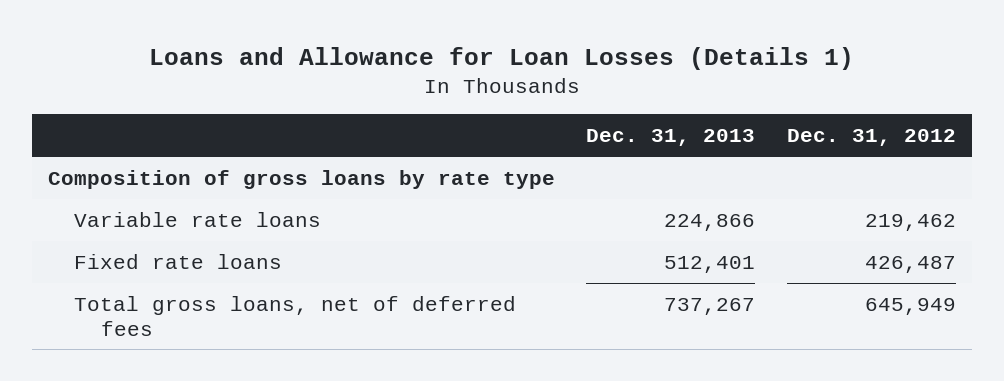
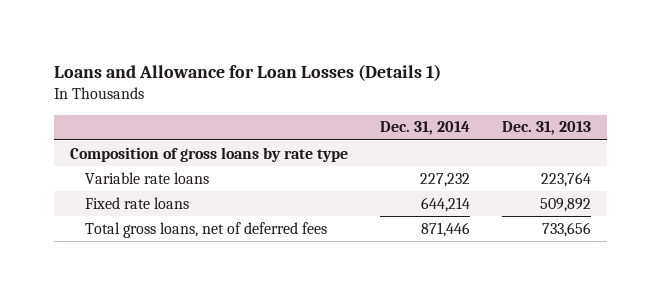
- | Dec. 31, 2013 | Dec. 31, 2012
+ | Dec. 31, 2014 | Dec. 31, 2013
- Variable rate loans | 224,866 | 219,462
- Fixed rate loans | 512,401 | 426,487
- Total gross loans, net of deferred fees | 737,267 | 645,949
+ Variable rate loans | 227,232 | 223,764
+ Fixed rate loans | 644,214 | 509,892
+ Total gross loans, net of deferred fees | 871,446 | 733,656

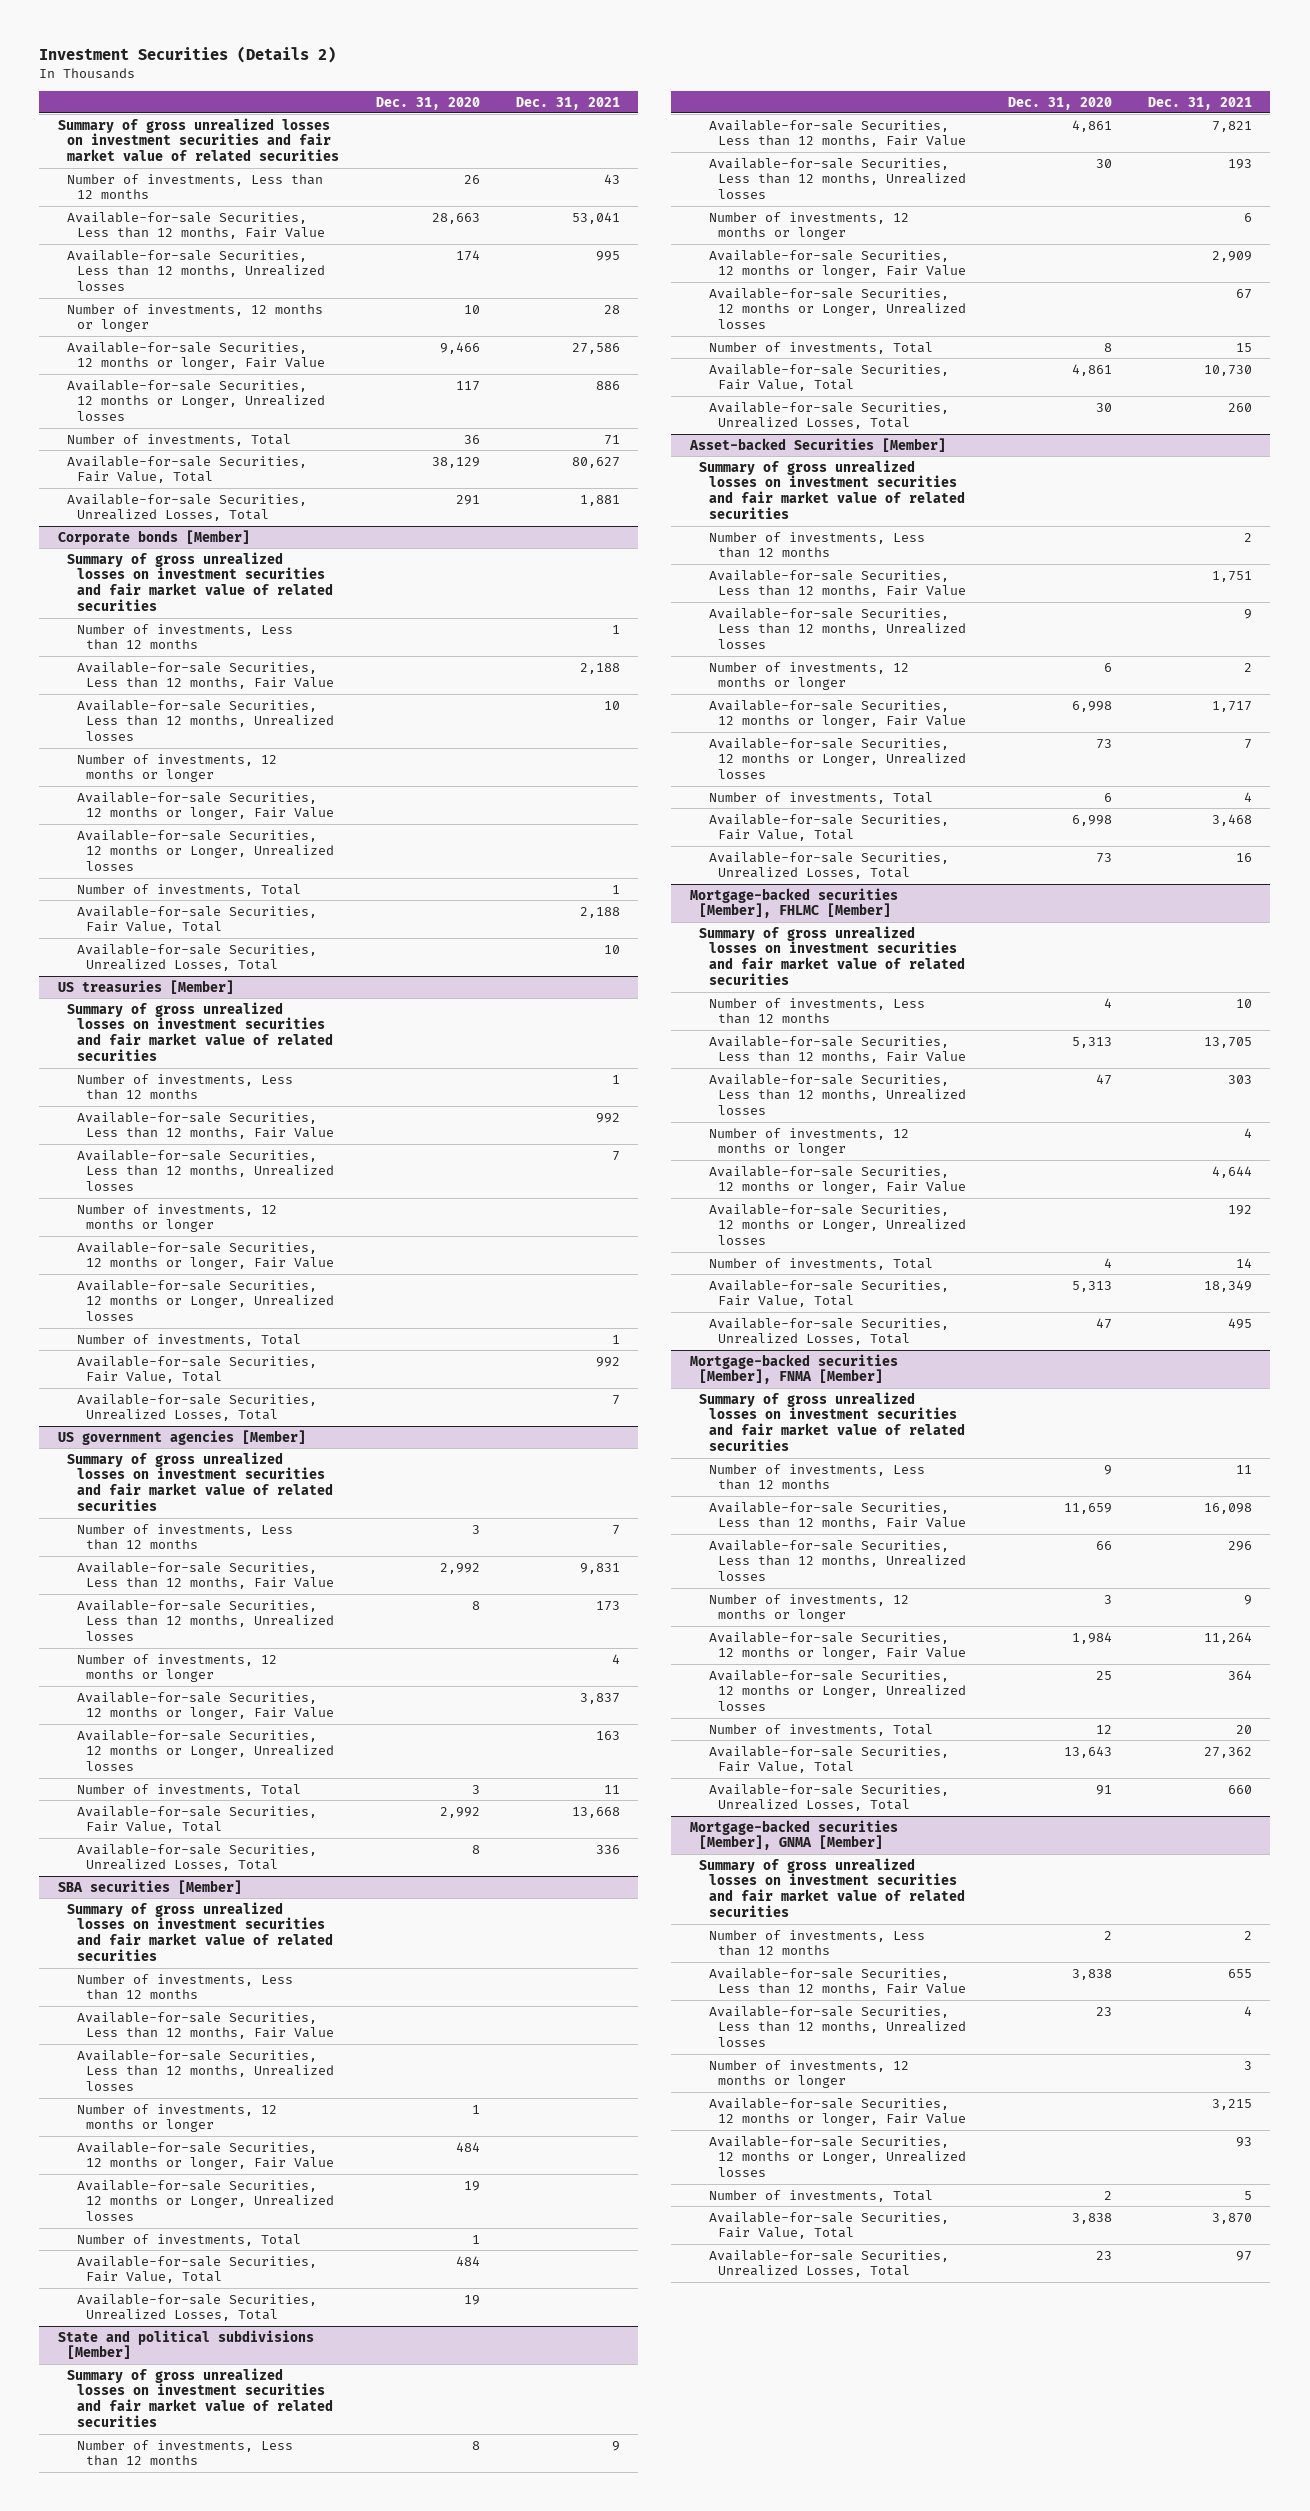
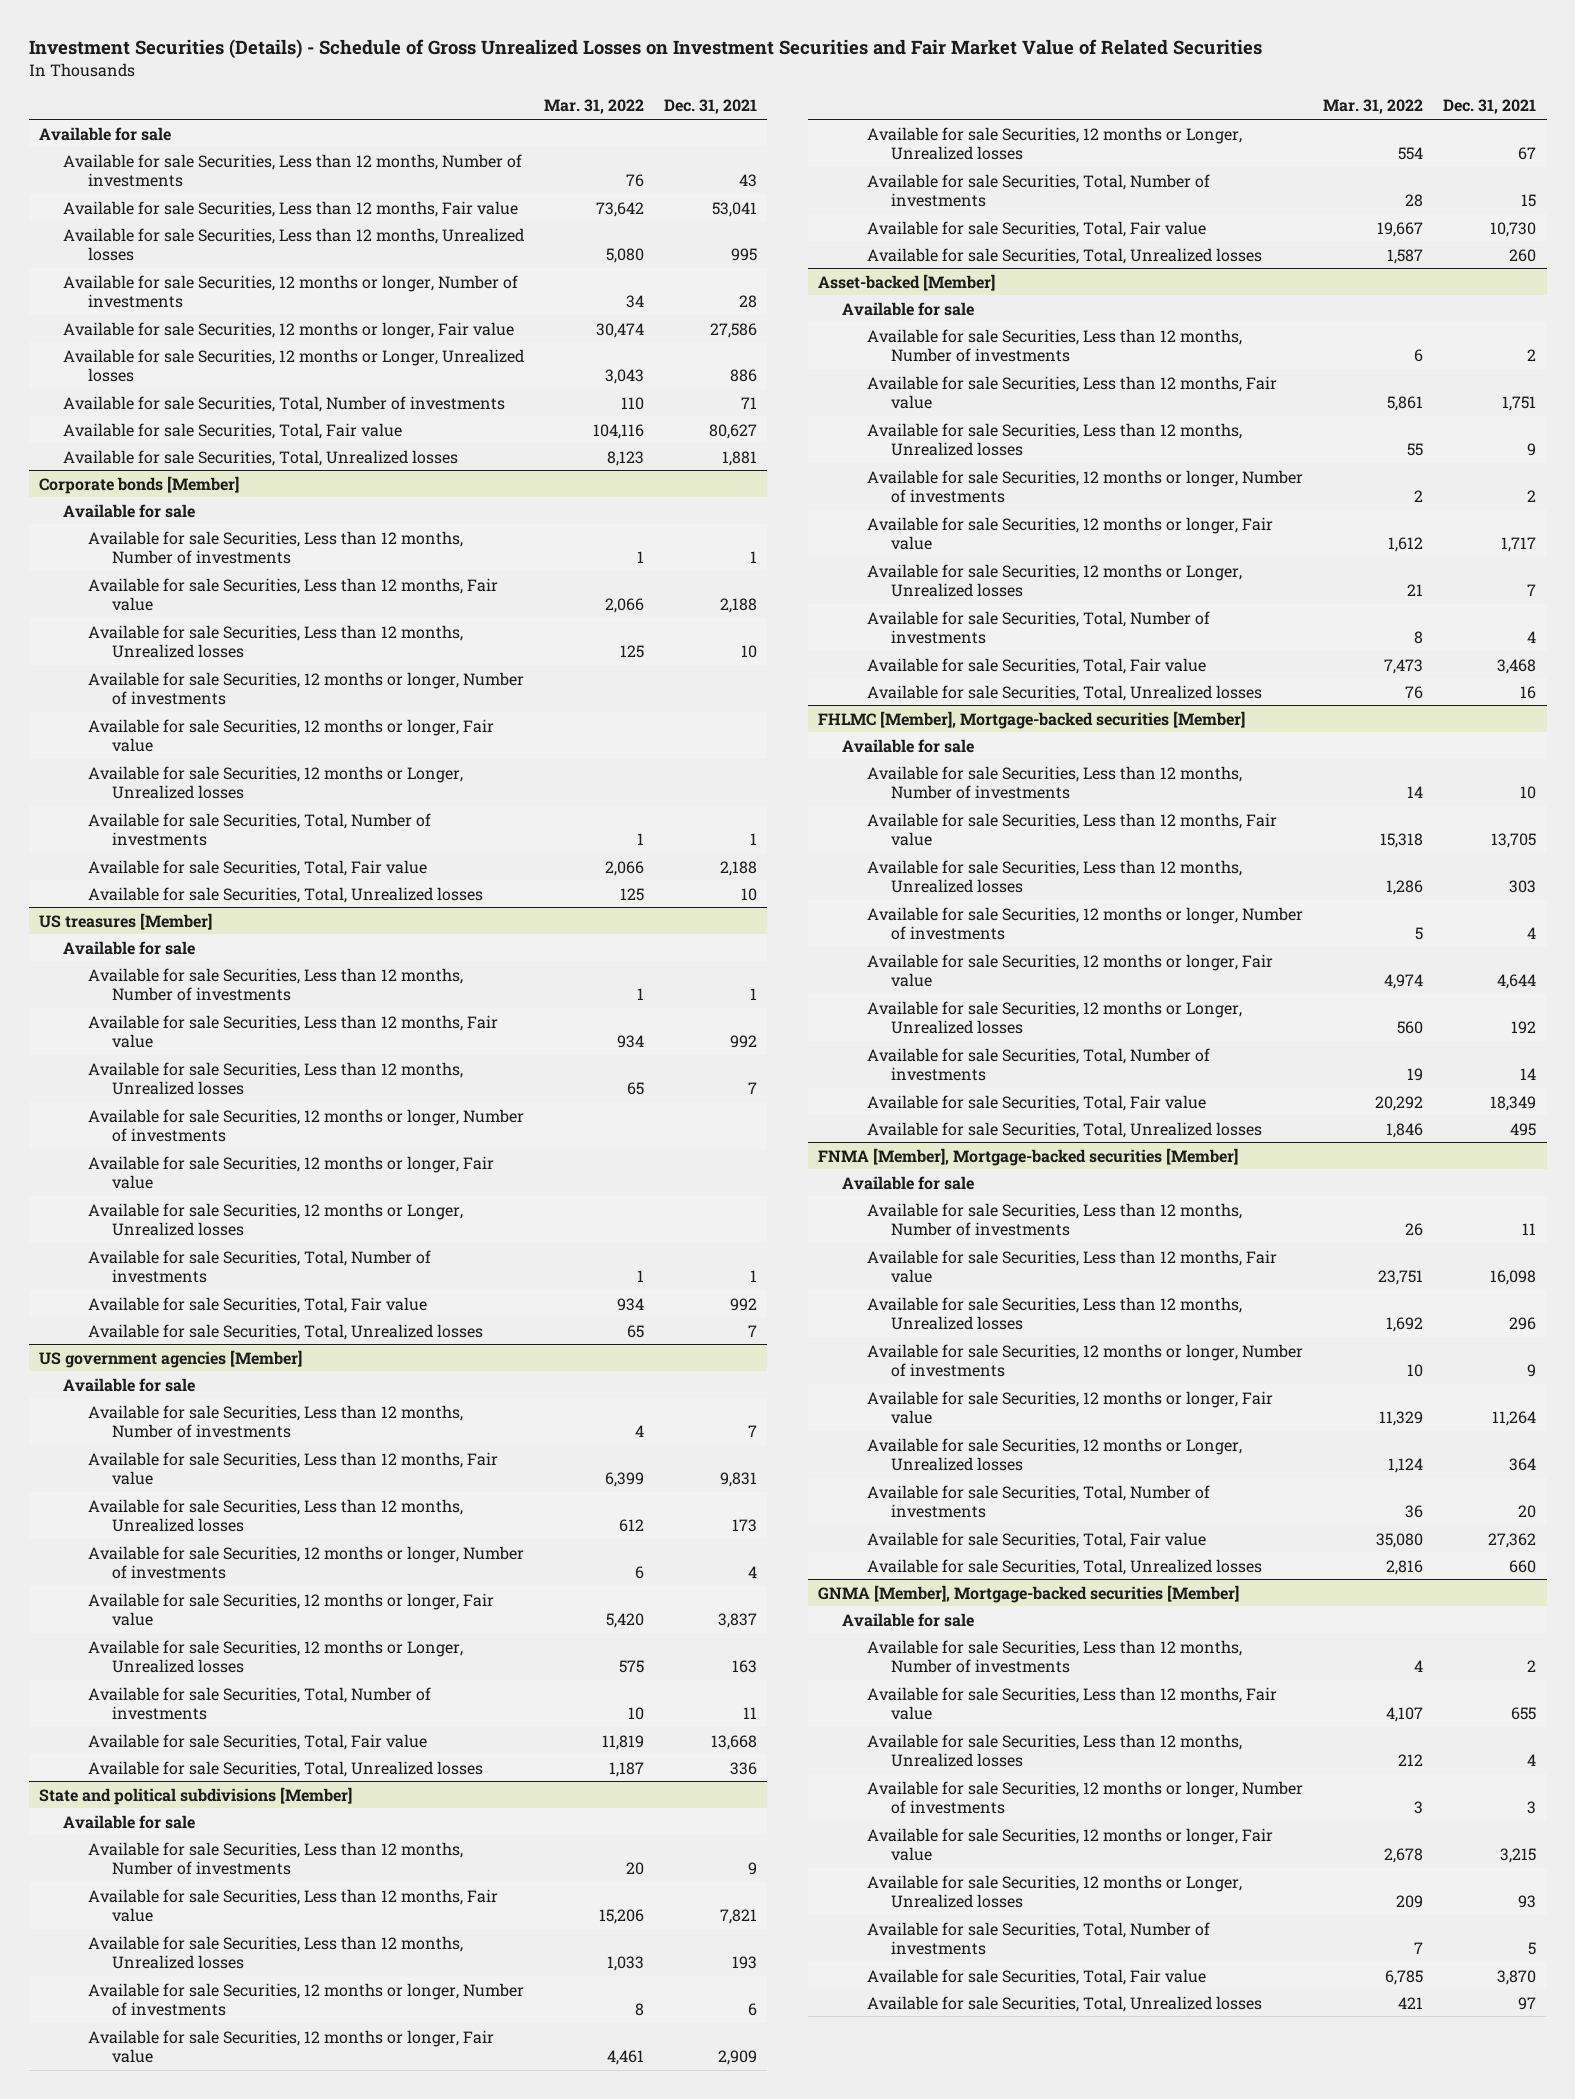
- Investment Securities (Details 2)
+ Investment Securities (Details) - Schedule of Gross Unrealized Losses on Investment Securities and Fair Market Value of Related Securities
- | Dec. 31, 2020 | Dec. 31, 2021
+ | Mar. 31, 2022 | Dec. 31, 2021
- Summary of gross unrealized losses on investment securities and fair market value of related securities
- Number of investments, Less than 12 months | 26 | 43
- Available-for-sale Securities, Less than 12 months, Fair Value | 28,663 | 53,041
- Available-for-sale Securities, Less than 12 months, Unrealized losses | 174 | 995
- Number of investments, 12 months or longer | 10 | 28
- Available-for-sale Securities, 12 months or longer, Fair Value | 9,466 | 27,586
- Available-for-sale Securities, 12 months or Longer, Unrealized losses | 117 | 886
- Number of investments, Total | 36 | 71
- Available-for-sale Securities, Fair Value, Total | 38,129 | 80,627
- Available-for-sale Securities, Unrealized Losses, Total | 291 | 1,881
+ Available for sale
+ Available for sale Securities, Less than 12 months, Number of investments | 76 | 43
+ Available for sale Securities, Less than 12 months, Fair value | 73,642 | 53,041
+ Available for sale Securities, Less than 12 months, Unrealized losses | 5,080 | 995
+ Available for sale Securities, 12 months or longer, Number of investments | 34 | 28
+ Available for sale Securities, 12 months or longer, Fair value | 30,474 | 27,586
+ Available for sale Securities, 12 months or Longer, Unrealized losses | 3,043 | 886
+ Available for sale Securities, Total, Number of investments | 110 | 71
+ Available for sale Securities, Total, Fair value | 104,116 | 80,627
+ Available for sale Securities, Total, Unrealized losses | 8,123 | 1,881
@ Corporate bonds [Member]
- Summary of gross unrealized losses on investment securities and fair market value of related securities
- Number of investments, Less than 12 months | | 1
- Available-for-sale Securities, Less than 12 months, Fair Value | | 2,188
- Available-for-sale Securities, Less than 12 months, Unrealized losses | | 10
- Number of investments, 12 months or longer
- Available-for-sale Securities, 12 months or longer, Fair Value
- Available-for-sale Securities, 12 months or Longer, Unrealized losses
- Number of investments, Total | | 1
- Available-for-sale Securities, Fair Value, Total | | 2,188
- Available-for-sale Securities, Unrealized Losses, Total | | 10
- US treasuries [Member]
- Summary of gross unrealized losses on investment securities and fair market value of related securities
- Number of investments, Less than 12 months | | 1
- Available-for-sale Securities, Less than 12 months, Fair Value | | 992
- Available-for-sale Securities, Less than 12 months, Unrealized losses | | 7
- Number of investments, 12 months or longer
- Available-for-sale Securities, 12 months or longer, Fair Value
- Available-for-sale Securities, 12 months or Longer, Unrealized losses
- Number of investments, Total | | 1
- Available-for-sale Securities, Fair Value, Total | | 992
- Available-for-sale Securities, Unrealized Losses, Total | | 7
@ Corporate bonds [Member]
+ Available for sale
+ Available for sale Securities, Less than 12 months, Number of investments | 1 | 1
+ Available for sale Securities, Less than 12 months, Fair value | 2,066 | 2,188
+ Available for sale Securities, Less than 12 months, Unrealized losses | 125 | 10
+ Available for sale Securities, 12 months or longer, Number of investments
+ Available for sale Securities, 12 months or longer, Fair value
+ Available for sale Securities, 12 months or Longer, Unrealized losses
+ Available for sale Securities, Total, Number of investments | 1 | 1
+ Available for sale Securities, Total, Fair value | 2,066 | 2,188
+ Available for sale Securities, Total, Unrealized losses | 125 | 10
+ US treasures [Member]
+ Available for sale
+ Available for sale Securities, Less than 12 months, Number of investments | 1 | 1
+ Available for sale Securities, Less than 12 months, Fair value | 934 | 992
+ Available for sale Securities, Less than 12 months, Unrealized losses | 65 | 7
+ Available for sale Securities, 12 months or longer, Number of investments
+ Available for sale Securities, 12 months or longer, Fair value
+ Available for sale Securities, 12 months or Longer, Unrealized losses
+ Available for sale Securities, Total, Number of investments | 1 | 1
+ Available for sale Securities, Total, Fair value | 934 | 992
+ Available for sale Securities, Total, Unrealized losses | 65 | 7
@ US government agencies [Member]
- Summary of gross unrealized losses on investment securities and fair market value of related securities
- Number of investments, Less than 12 months | 3 | 7
- Available-for-sale Securities, Less than 12 months, Fair Value | 2,992 | 9,831
- Available-for-sale Securities, Less than 12 months, Unrealized losses | 8 | 173
- Number of investments, 12 months or longer | | 4
- Available-for-sale Securities, 12 months or longer, Fair Value | | 3,837
- Available-for-sale Securities, 12 months or Longer, Unrealized losses | | 163
- Number of investments, Total | 3 | 11
- Available-for-sale Securities, Fair Value, Total | 2,992 | 13,668
- Available-for-sale Securities, Unrealized Losses, Total | 8 | 336
- SBA securities [Member]
- Summary of gross unrealized losses on investment securities and fair market value of related securities
- Number of investments, Less than 12 months
- Available-for-sale Securities, Less than 12 months, Fair Value
- Available-for-sale Securities, Less than 12 months, Unrealized losses
- Number of investments, 12 months or longer | 1 |
- Available-for-sale Securities, 12 months or longer, Fair Value | 484 |
- Available-for-sale Securities, 12 months or Longer, Unrealized losses | 19 |
- Number of investments, Total | 1 |
- Available-for-sale Securities, Fair Value, Total | 484 |
- Available-for-sale Securities, Unrealized Losses, Total | 19 |
@ US government agencies [Member]
+ Available for sale
+ Available for sale Securities, Less than 12 months, Number of investments | 4 | 7
+ Available for sale Securities, Less than 12 months, Fair value | 6,399 | 9,831
+ Available for sale Securities, Less than 12 months, Unrealized losses | 612 | 173
+ Available for sale Securities, 12 months or longer, Number of investments | 6 | 4
+ Available for sale Securities, 12 months or longer, Fair value | 5,420 | 3,837
+ Available for sale Securities, 12 months or Longer, Unrealized losses | 575 | 163
+ Available for sale Securities, Total, Number of investments | 10 | 11
+ Available for sale Securities, Total, Fair value | 11,819 | 13,668
+ Available for sale Securities, Total, Unrealized losses | 1,187 | 336
@ State and political subdivisions [Member]
- Summary of gross unrealized losses on investment securities and fair market value of related securities
- Number of investments, Less than 12 months | 8 | 9
- Available-for-sale Securities, Less than 12 months, Fair Value | 4,861 | 7,821
- Available-for-sale Securities, Less than 12 months, Unrealized losses | 30 | 193
- Number of investments, 12 months or longer | | 6
- Available-for-sale Securities, 12 months or longer, Fair Value | | 2,909
- Available-for-sale Securities, 12 months or Longer, Unrealized losses | | 67
- Number of investments, Total | 8 | 15
- Available-for-sale Securities, Fair Value, Total | 4,861 | 10,730
- Available-for-sale Securities, Unrealized Losses, Total | 30 | 260
- Asset-backed Securities [Member]
- Summary of gross unrealized losses on investment securities and fair market value of related securities
- Number of investments, Less than 12 months | | 2
- Available-for-sale Securities, Less than 12 months, Fair Value | | 1,751
- Available-for-sale Securities, Less than 12 months, Unrealized losses | | 9
- Number of investments, 12 months or longer | 6 | 2
- Available-for-sale Securities, 12 months or longer, Fair Value | 6,998 | 1,717
- Available-for-sale Securities, 12 months or Longer, Unrealized losses | 73 | 7
- Number of investments, Total | 6 | 4
- Available-for-sale Securities, Fair Value, Total | 6,998 | 3,468
- Available-for-sale Securities, Unrealized Losses, Total | 73 | 16
- Mortgage-backed securities [Member], FHLMC [Member]
- Summary of gross unrealized losses on investment securities and fair market value of related securities
- Number of investments, Less than 12 months | 4 | 10
- Available-for-sale Securities, Less than 12 months, Fair Value | 5,313 | 13,705
- Available-for-sale Securities, Less than 12 months, Unrealized losses | 47 | 303
- Number of investments, 12 months or longer | | 4
- Available-for-sale Securities, 12 months or longer, Fair Value | | 4,644
- Available-for-sale Securities, 12 months or Longer, Unrealized losses | | 192
- Number of investments, Total | 4 | 14
- Available-for-sale Securities, Fair Value, Total | 5,313 | 18,349
- Available-for-sale Securities, Unrealized Losses, Total | 47 | 495
- Mortgage-backed securities [Member], FNMA [Member]
- Summary of gross unrealized losses on investment securities and fair market value of related securities
- Number of investments, Less than 12 months | 9 | 11
- Available-for-sale Securities, Less than 12 months, Fair Value | 11,659 | 16,098
- Available-for-sale Securities, Less than 12 months, Unrealized losses | 66 | 296
- Number of investments, 12 months or longer | 3 | 9
- Available-for-sale Securities, 12 months or longer, Fair Value | 1,984 | 11,264
- Available-for-sale Securities, 12 months or Longer, Unrealized losses | 25 | 364
- Number of investments, Total | 12 | 20
- Available-for-sale Securities, Fair Value, Total | 13,643 | 27,362
- Available-for-sale Securities, Unrealized Losses, Total | 91 | 660
- Mortgage-backed securities [Member], GNMA [Member]
- Summary of gross unrealized losses on investment securities and fair market value of related securities
- Number of investments, Less than 12 months | 2 | 2
- Available-for-sale Securities, Less than 12 months, Fair Value | 3,838 | 655
- Available-for-sale Securities, Less than 12 months, Unrealized losses | 23 | 4
- Number of investments, 12 months or longer | | 3
- Available-for-sale Securities, 12 months or longer, Fair Value | | 3,215
- Available-for-sale Securities, 12 months or Longer, Unrealized losses | | 93
- Number of investments, Total | 2 | 5
- Available-for-sale Securities, Fair Value, Total | 3,838 | 3,870
- Available-for-sale Securities, Unrealized Losses, Total | 23 | 97
@ State and political subdivisions [Member]
+ Available for sale
+ Available for sale Securities, Less than 12 months, Number of investments | 20 | 9
+ Available for sale Securities, Less than 12 months, Fair value | 15,206 | 7,821
+ Available for sale Securities, Less than 12 months, Unrealized losses | 1,033 | 193
+ Available for sale Securities, 12 months or longer, Number of investments | 8 | 6
+ Available for sale Securities, 12 months or longer, Fair value | 4,461 | 2,909
+ Available for sale Securities, 12 months or Longer, Unrealized losses | 554 | 67
+ Available for sale Securities, Total, Number of investments | 28 | 15
+ Available for sale Securities, Total, Fair value | 19,667 | 10,730
+ Available for sale Securities, Total, Unrealized losses | 1,587 | 260
+ Asset-backed [Member]
+ Available for sale
+ Available for sale Securities, Less than 12 months, Number of investments | 6 | 2
+ Available for sale Securities, Less than 12 months, Fair value | 5,861 | 1,751
+ Available for sale Securities, Less than 12 months, Unrealized losses | 55 | 9
+ Available for sale Securities, 12 months or longer, Number of investments | 2 | 2
+ Available for sale Securities, 12 months or longer, Fair value | 1,612 | 1,717
+ Available for sale Securities, 12 months or Longer, Unrealized losses | 21 | 7
+ Available for sale Securities, Total, Number of investments | 8 | 4
+ Available for sale Securities, Total, Fair value | 7,473 | 3,468
+ Available for sale Securities, Total, Unrealized losses | 76 | 16
+ FHLMC [Member], Mortgage-backed securities [Member]
+ Available for sale
+ Available for sale Securities, Less than 12 months, Number of investments | 14 | 10
+ Available for sale Securities, Less than 12 months, Fair value | 15,318 | 13,705
+ Available for sale Securities, Less than 12 months, Unrealized losses | 1,286 | 303
+ Available for sale Securities, 12 months or longer, Number of investments | 5 | 4
+ Available for sale Securities, 12 months or longer, Fair value | 4,974 | 4,644
+ Available for sale Securities, 12 months or Longer, Unrealized losses | 560 | 192
+ Available for sale Securities, Total, Number of investments | 19 | 14
+ Available for sale Securities, Total, Fair value | 20,292 | 18,349
+ Available for sale Securities, Total, Unrealized losses | 1,846 | 495
+ FNMA [Member], Mortgage-backed securities [Member]
+ Available for sale
+ Available for sale Securities, Less than 12 months, Number of investments | 26 | 11
+ Available for sale Securities, Less than 12 months, Fair value | 23,751 | 16,098
+ Available for sale Securities, Less than 12 months, Unrealized losses | 1,692 | 296
+ Available for sale Securities, 12 months or longer, Number of investments | 10 | 9
+ Available for sale Securities, 12 months or longer, Fair value | 11,329 | 11,264
+ Available for sale Securities, 12 months or Longer, Unrealized losses | 1,124 | 364
+ Available for sale Securities, Total, Number of investments | 36 | 20
+ Available for sale Securities, Total, Fair value | 35,080 | 27,362
+ Available for sale Securities, Total, Unrealized losses | 2,816 | 660
+ GNMA [Member], Mortgage-backed securities [Member]
+ Available for sale
+ Available for sale Securities, Less than 12 months, Number of investments | 4 | 2
+ Available for sale Securities, Less than 12 months, Fair value | 4,107 | 655
+ Available for sale Securities, Less than 12 months, Unrealized losses | 212 | 4
+ Available for sale Securities, 12 months or longer, Number of investments | 3 | 3
+ Available for sale Securities, 12 months or longer, Fair value | 2,678 | 3,215
+ Available for sale Securities, 12 months or Longer, Unrealized losses | 209 | 93
+ Available for sale Securities, Total, Number of investments | 7 | 5
+ Available for sale Securities, Total, Fair value | 6,785 | 3,870
+ Available for sale Securities, Total, Unrealized losses | 421 | 97

